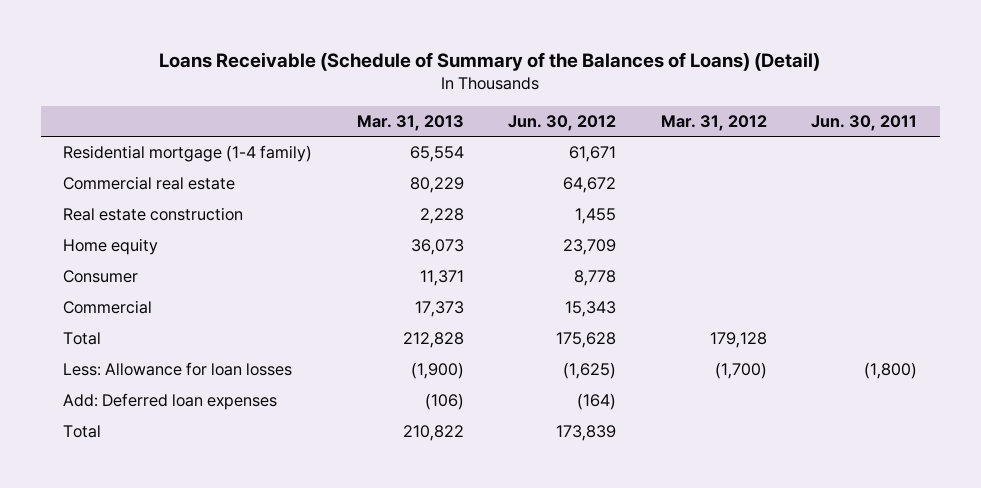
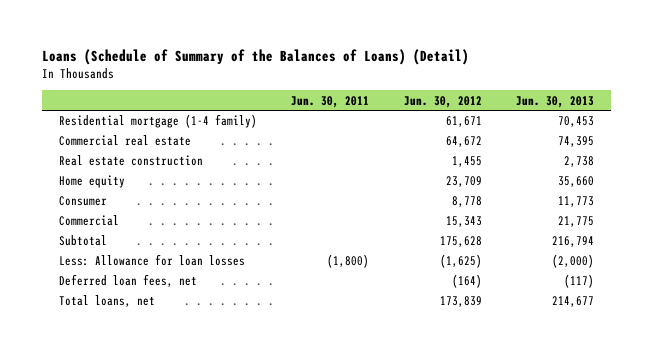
- Loans Receivable (Schedule of Summary of the Balances of Loans) (Detail)
+ Loans (Schedule of Summary of the Balances of Loans) (Detail)
- | Mar. 31, 2013 | Jun. 30, 2012 | Mar. 31, 2012 | Jun. 30, 2011
+ | Jun. 30, 2011 | Jun. 30, 2012 | Jun. 30, 2013
- Total | 212,828 | 175,628 | 179,128 |
+ Subtotal | | 175,628 | 216,794
- Add: Deferred loan expenses | (106) | (164) | |
- Total | 210,822 | 173,839 | |
+ Deferred loan fees, net | | (164) | (117)
+ Total loans, net | | 173,839 | 214,677

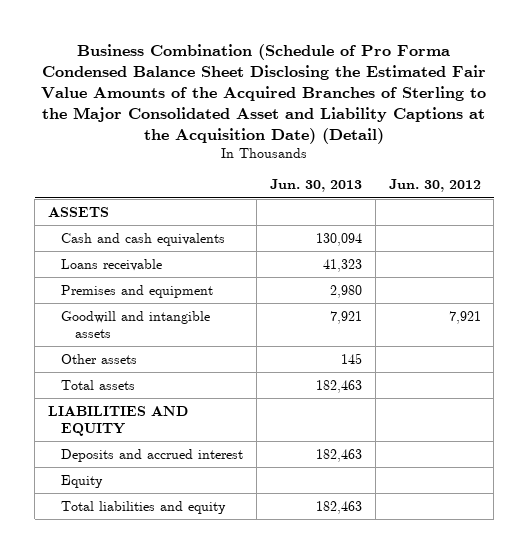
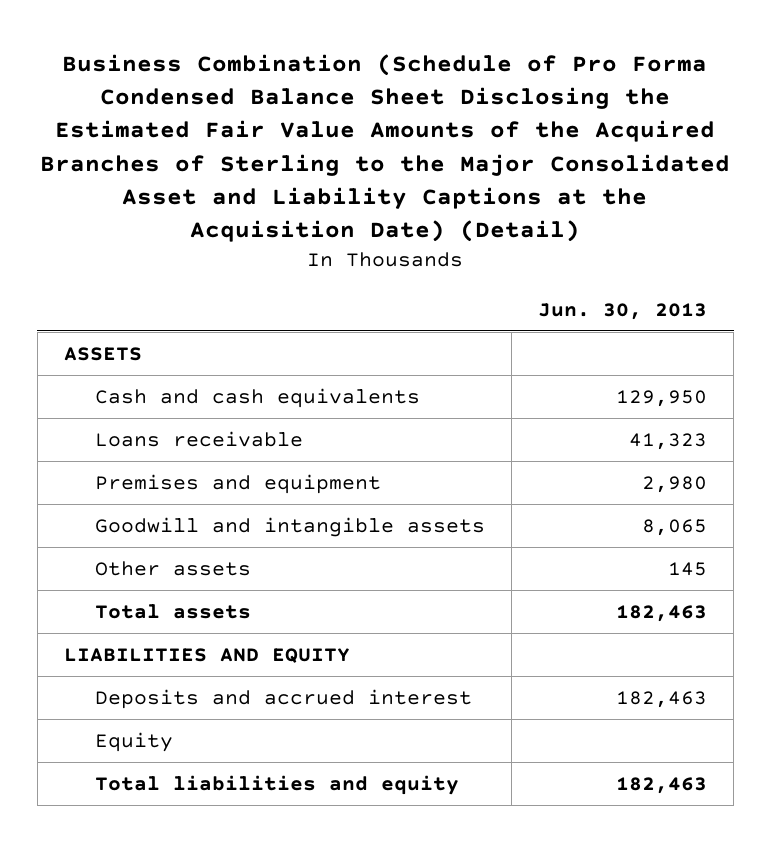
- | Jun. 30, 2013 | Jun. 30, 2012
+ | Jun. 30, 2013
- Cash and cash equivalents | 130,094 |
+ Cash and cash equivalents | 129,950
- Goodwill and intangible assets | 7,921 | 7,921
+ Goodwill and intangible assets | 8,065

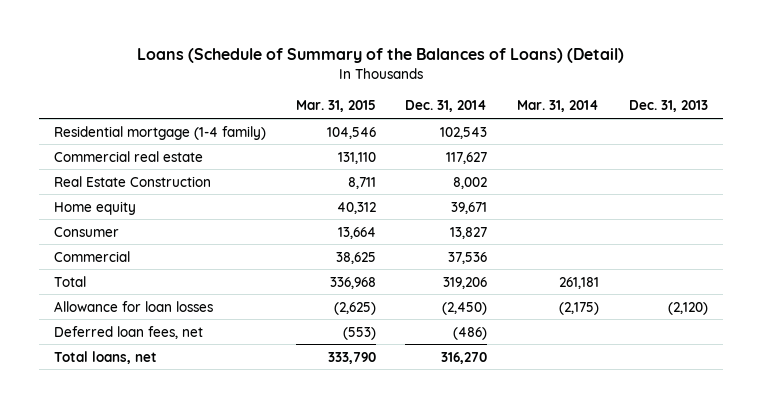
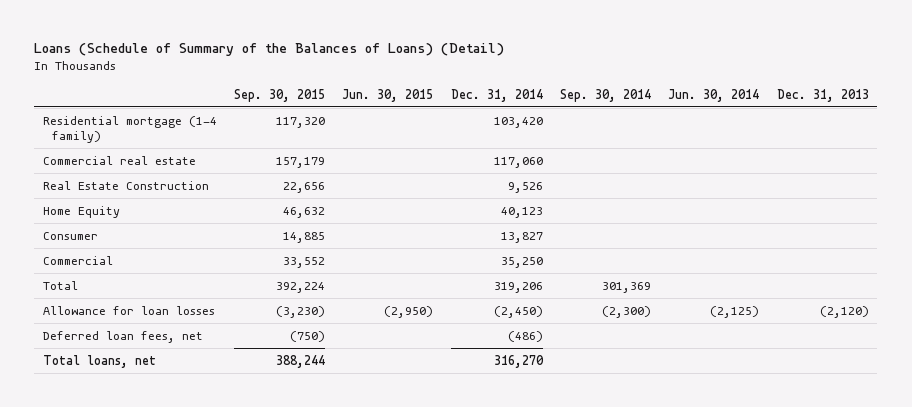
- | Mar. 31, 2015 | Dec. 31, 2014 | Mar. 31, 2014 | Dec. 31, 2013
+ | Sep. 30, 2015 | Jun. 30, 2015 | Dec. 31, 2014 | Sep. 30, 2014 | Jun. 30, 2014 | Dec. 31, 2013
- Residential mortgage (1-4 family) | 104,546 | 102,543 | |
- Commercial real estate | 131,110 | 117,627 | |
- Real Estate Construction | 8,711 | 8,002 | |
- Home equity | 40,312 | 39,671 | |
+ Residential mortgage (1-4 family) | 117,320 | | 103,420 | | |
+ Commercial real estate | 157,179 | | 117,060 | | |
+ Real Estate Construction | 22,656 | | 9,526 | | |
+ Home Equity | 46,632 | | 40,123 | | |
- Commercial | 38,625 | 37,536 | |
+ Commercial | 33,552 | | 35,250 | | |

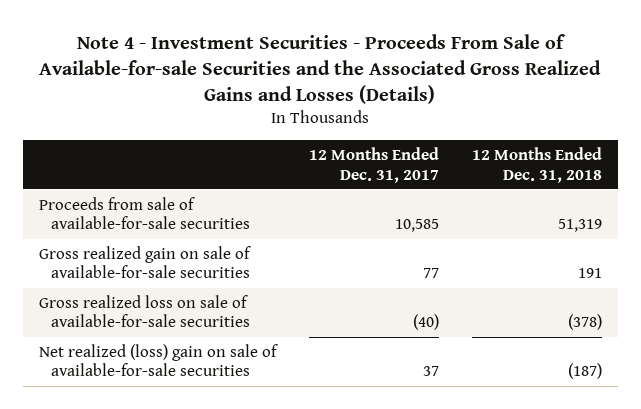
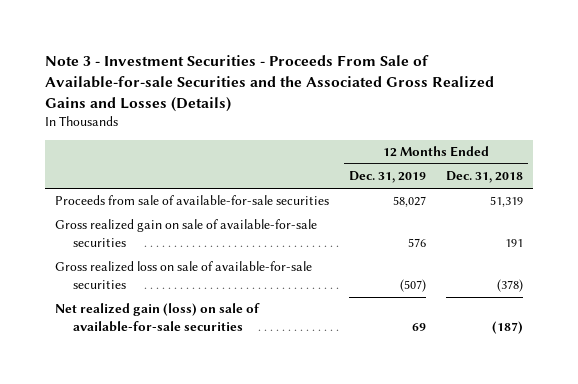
- Note 4 - Investment Securities - Proceeds From Sale of Available-for-sale Securities and the Associated Gross Realized Gains and Losses (Details)
+ Note 3 - Investment Securities - Proceeds From Sale of Available-for-sale Securities and the Associated Gross Realized Gains and Losses (Details)
- | 12 Months Ended Dec. 31, 2017 | 12 Months Ended Dec. 31, 2018
+ | 12 Months Ended Dec. 31, 2019 | 12 Months Ended Dec. 31, 2018
- Net realized (loss) gain on sale of available-for-sale securities | 37 | (187)
+ Net realized gain (loss) on sale of available-for-sale securities | 69 | (187)

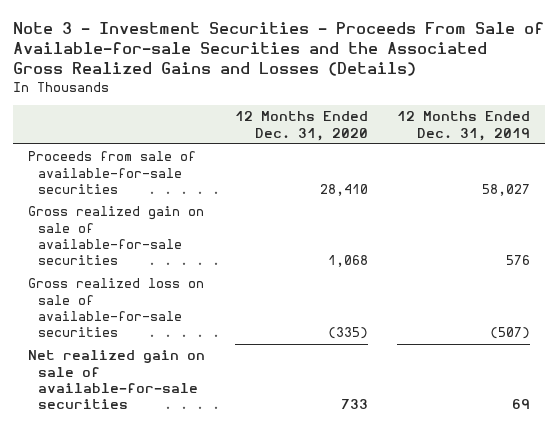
- | 12 Months Ended Dec. 31, 2019 | 12 Months Ended Dec. 31, 2018
+ | 12 Months Ended Dec. 31, 2020 | 12 Months Ended Dec. 31, 2019
- Net realized gain (loss) on sale of available-for-sale securities | 69 | (187)
+ Net realized gain on sale of available-for-sale securities | 733 | 69

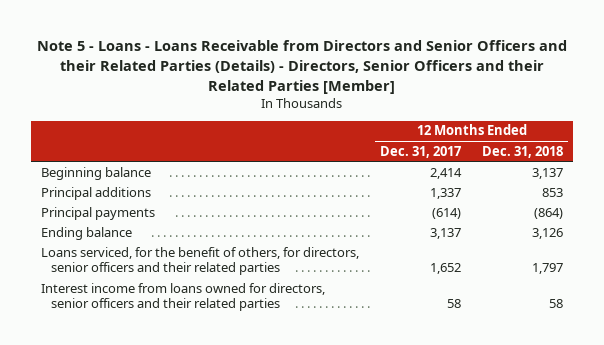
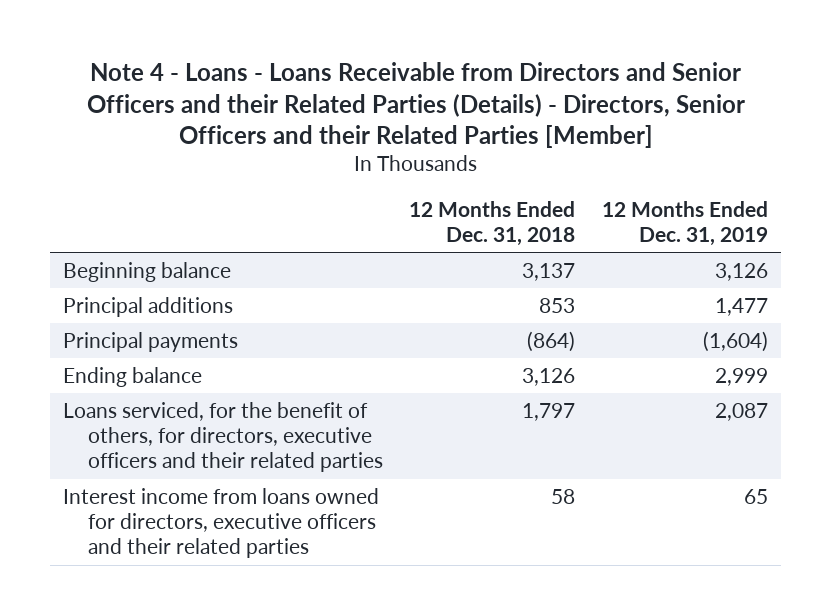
- Note 5 - Loans - Loans Receivable from Directors and Senior Officers and their Related Parties (Details) - Directors, Senior Officers and their Related Parties [Member]
+ Note 4 - Loans - Loans Receivable from Directors and Senior Officers and their Related Parties (Details) - Directors, Senior Officers and their Related Parties [Member]
- | 12 Months Ended Dec. 31, 2017 | 12 Months Ended Dec. 31, 2018
+ | 12 Months Ended Dec. 31, 2018 | 12 Months Ended Dec. 31, 2019
- Loans serviced, for the benefit of others, for directors, senior officers and their related parties | 1,652 | 1,797
- Interest income from loans owned for directors, senior officers and their related parties | 58 | 58
+ Loans serviced, for the benefit of others, for directors, executive officers and their related parties | 1,797 | 2,087
+ Interest income from loans owned for directors, executive officers and their related parties | 58 | 65

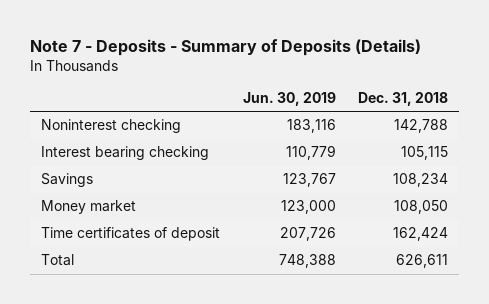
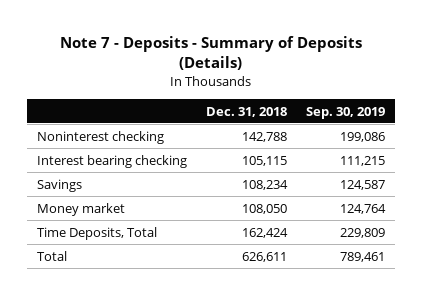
- | Jun. 30, 2019 | Dec. 31, 2018
+ | Dec. 31, 2018 | Sep. 30, 2019
- Time certificates of deposit | 207,726 | 162,424
+ Time Deposits, Total | 162,424 | 229,809

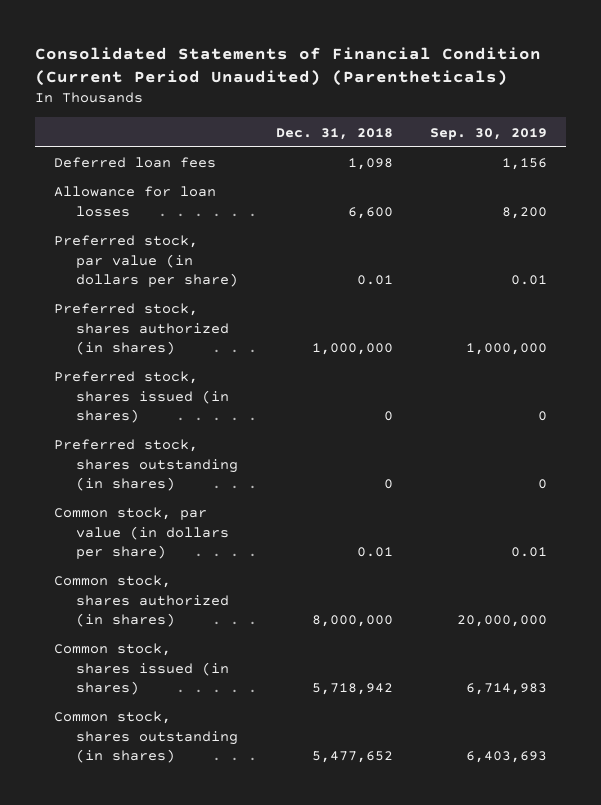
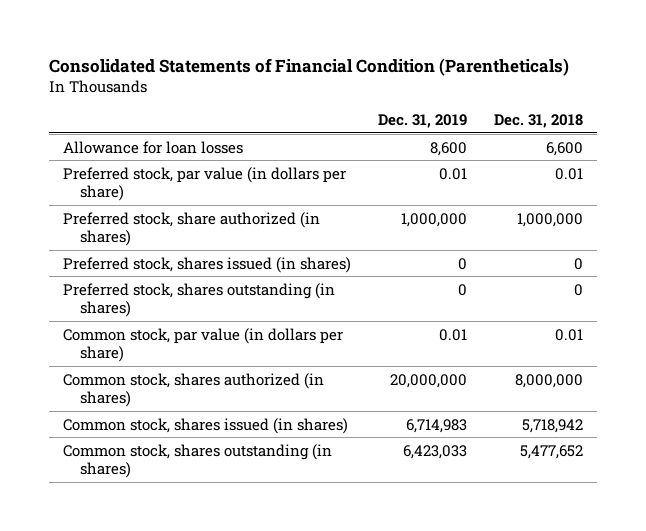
- Consolidated Statements of Financial Condition (Current Period Unaudited) (Parentheticals)
+ Consolidated Statements of Financial Condition (Parentheticals)
- | Dec. 31, 2018 | Sep. 30, 2019
+ | Dec. 31, 2019 | Dec. 31, 2018
- Deferred loan fees | 1,098 | 1,156
- Preferred stock, shares authorized (in shares) | 1,000,000 | 1,000,000
+ Preferred stock, share authorized (in shares) | 1,000,000 | 1,000,000

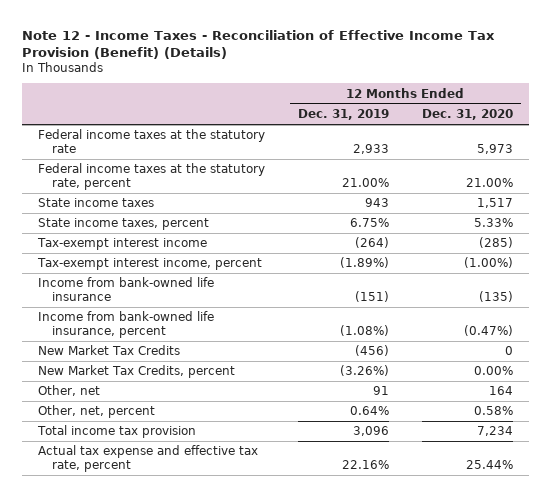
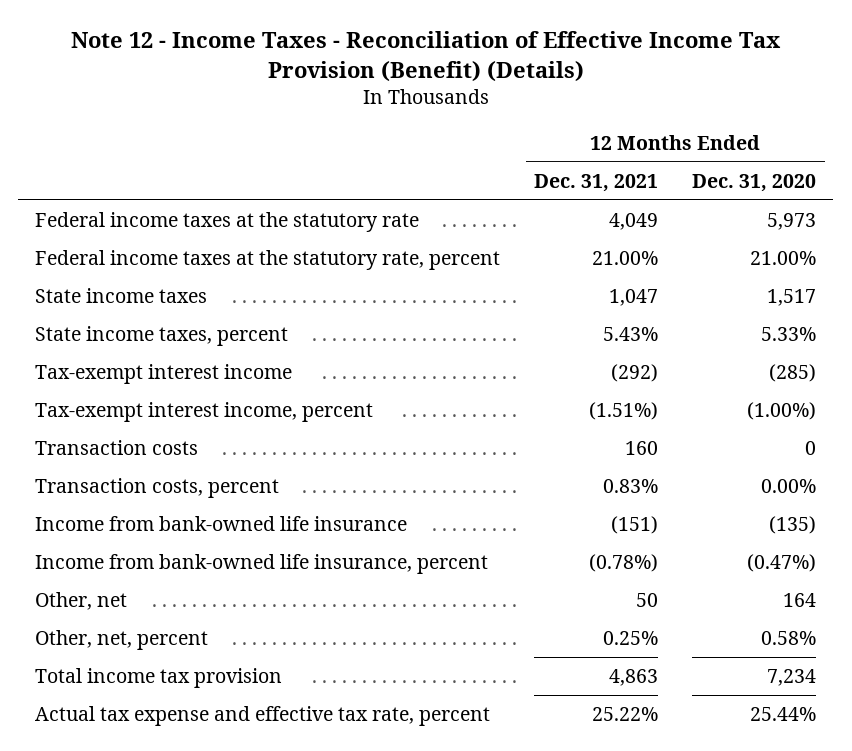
- | 12 Months Ended Dec. 31, 2019 | 12 Months Ended Dec. 31, 2020
+ | 12 Months Ended Dec. 31, 2021 | 12 Months Ended Dec. 31, 2020
+ Transaction costs | 160 | 0
+ Transaction costs, percent | 0.83% | 0.00%
- New Market Tax Credits | (456) | 0
- New Market Tax Credits, percent | (3.26%) | 0.00%

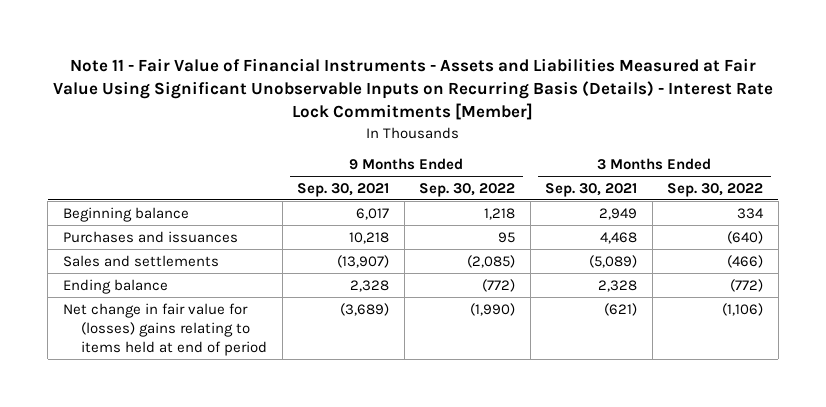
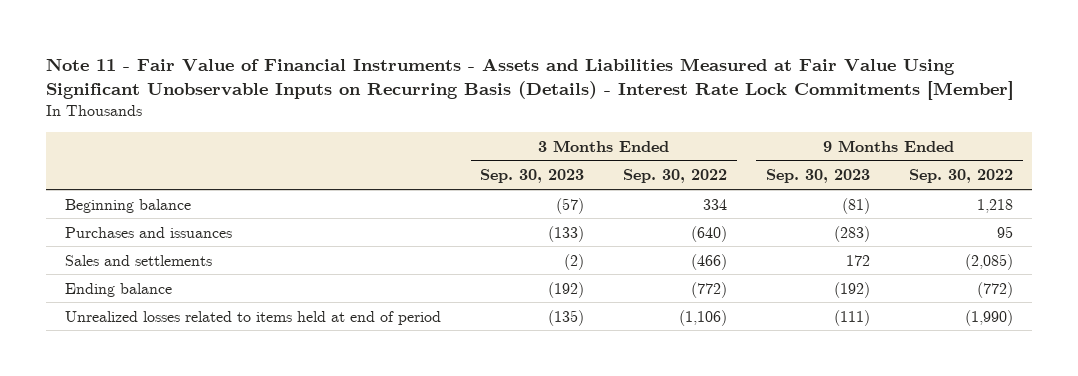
- | 9 Months Ended Sep. 30, 2021 | 9 Months Ended Sep. 30, 2022 | 3 Months Ended Sep. 30, 2021 | 3 Months Ended Sep. 30, 2022
+ | 3 Months Ended Sep. 30, 2023 | 3 Months Ended Sep. 30, 2022 | 9 Months Ended Sep. 30, 2023 | 9 Months Ended Sep. 30, 2022
- Net change in fair value for (losses) gains relating to items held at end of period | (3,689) | (1,990) | (621) | (1,106)
+ Unrealized losses related to items held at end of period | (135) | (1,106) | (111) | (1,990)

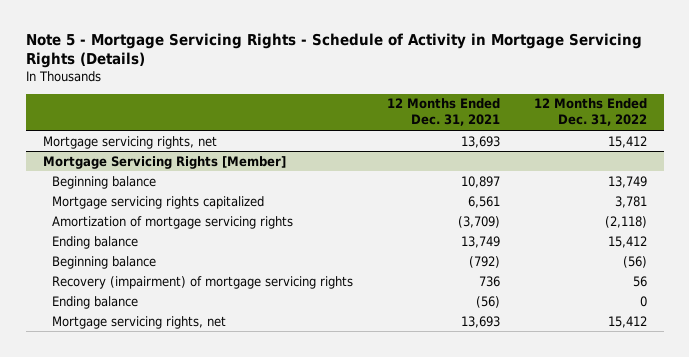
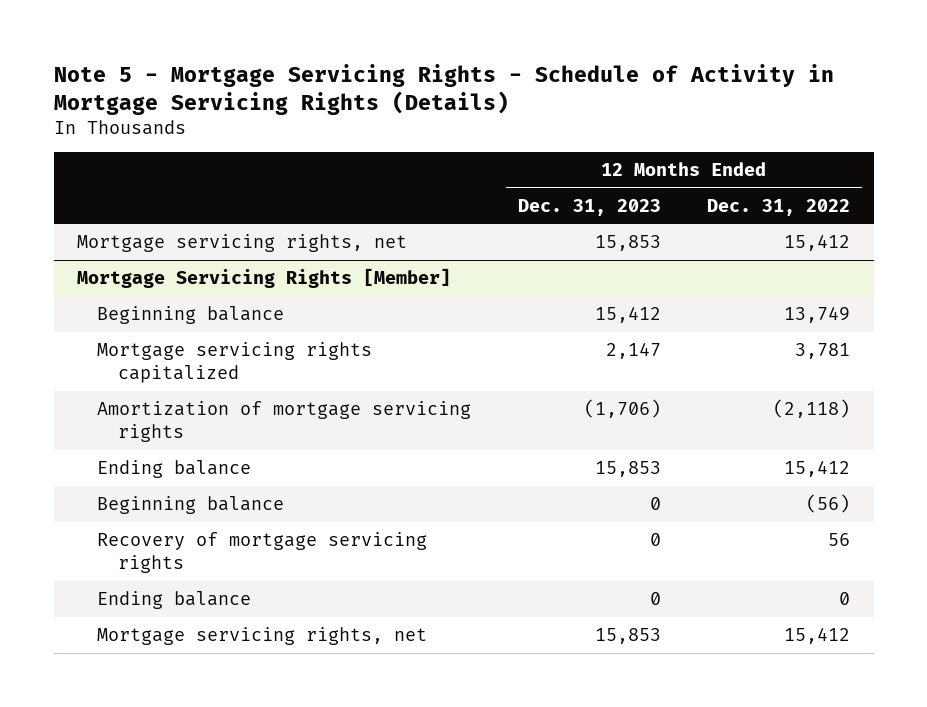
- | 12 Months Ended Dec. 31, 2021 | 12 Months Ended Dec. 31, 2022
+ | 12 Months Ended Dec. 31, 2023 | 12 Months Ended Dec. 31, 2022
@ Mortgage Servicing Rights [Member]
- Recovery (impairment) of mortgage servicing rights | 736 | 56
+ Recovery of mortgage servicing rights | 0 | 56

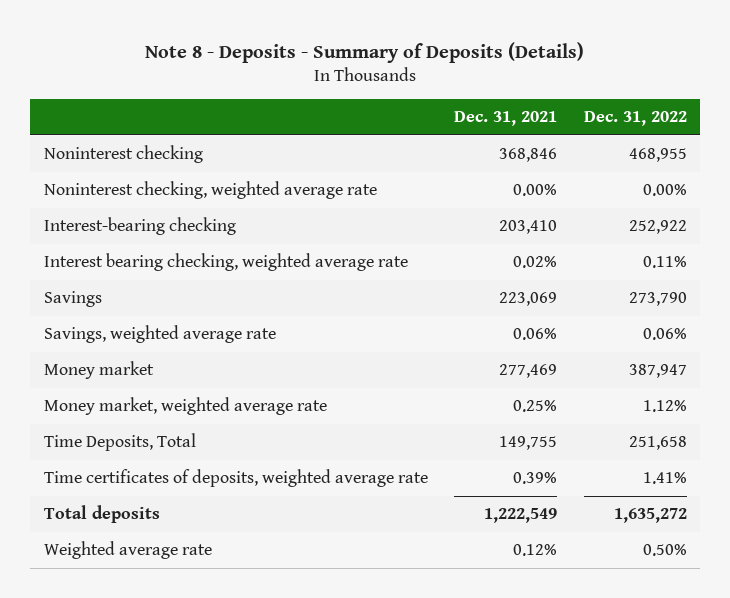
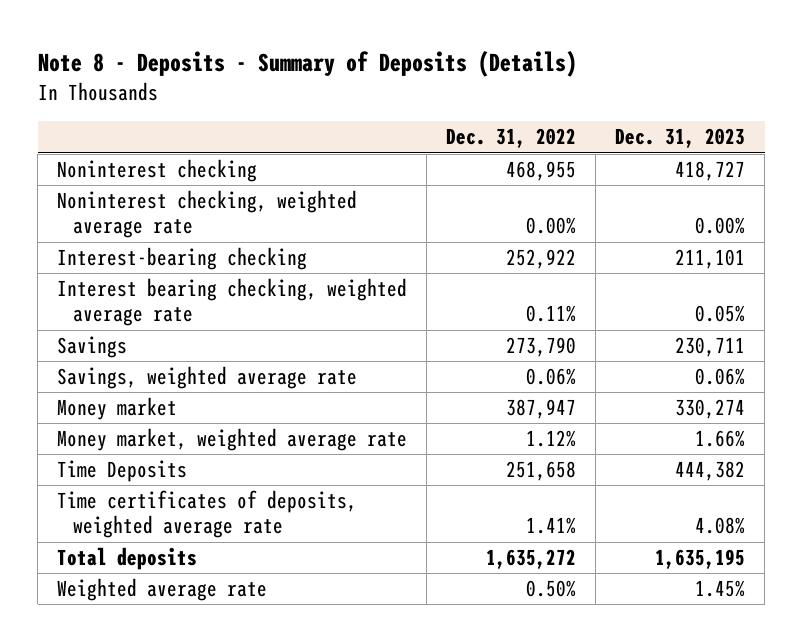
- | Dec. 31, 2021 | Dec. 31, 2022
+ | Dec. 31, 2022 | Dec. 31, 2023
- Time Deposits, Total | 149,755 | 251,658
+ Time Deposits | 251,658 | 444,382

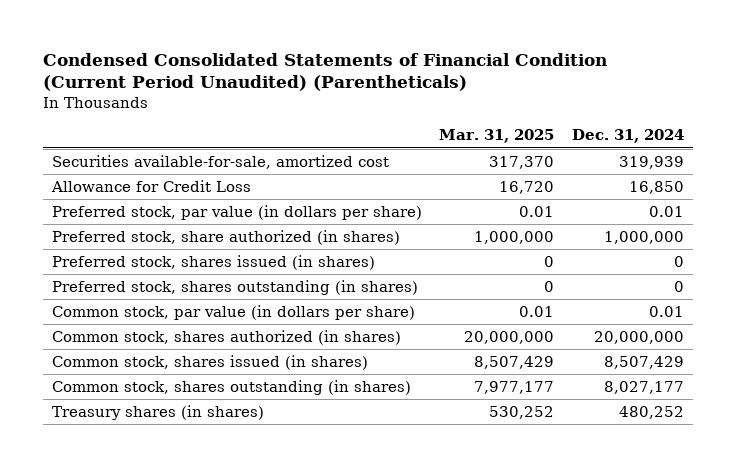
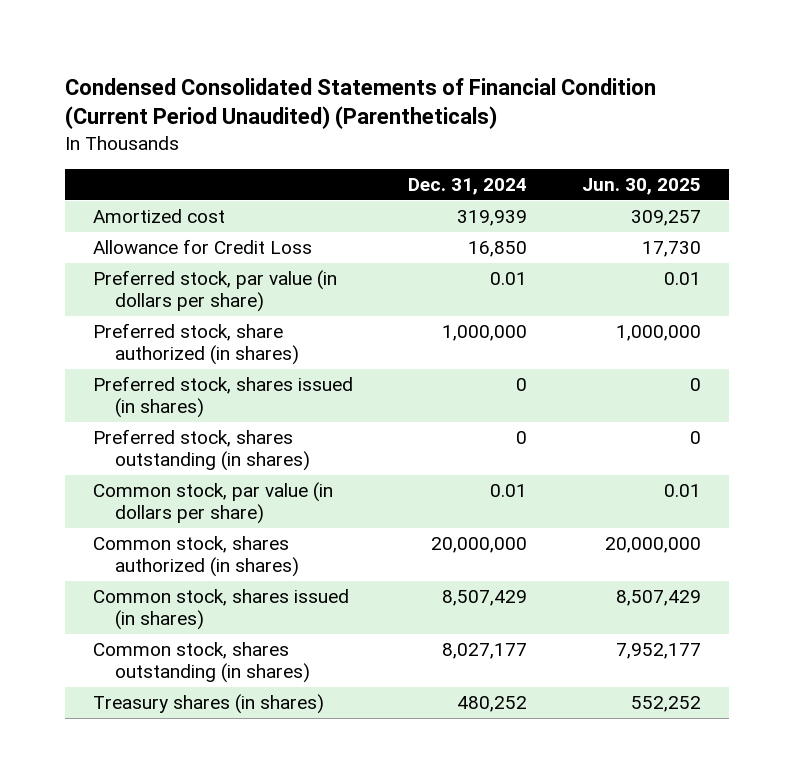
- | Mar. 31, 2025 | Dec. 31, 2024
+ | Dec. 31, 2024 | Jun. 30, 2025
- Securities available-for-sale, amortized cost | 317,370 | 319,939
+ Amortized cost | 319,939 | 309,257

